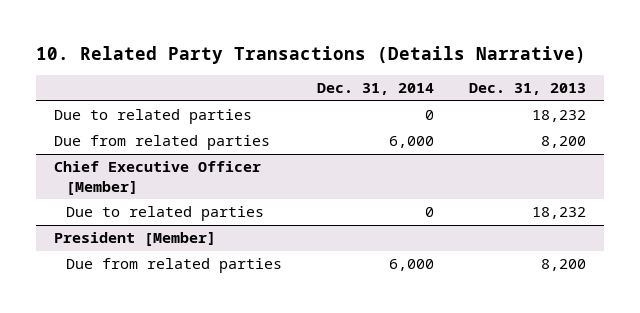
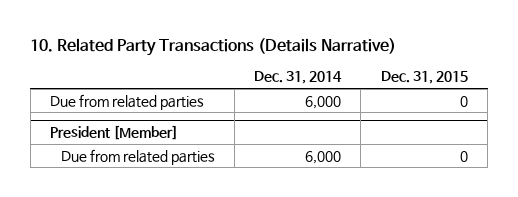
- | Dec. 31, 2014 | Dec. 31, 2013
+ | Dec. 31, 2014 | Dec. 31, 2015
- Due to related parties | 0 | 18,232
- Chief Executive Officer [Member]
- Due to related parties | 0 | 18,232

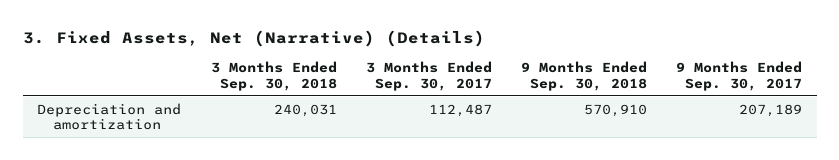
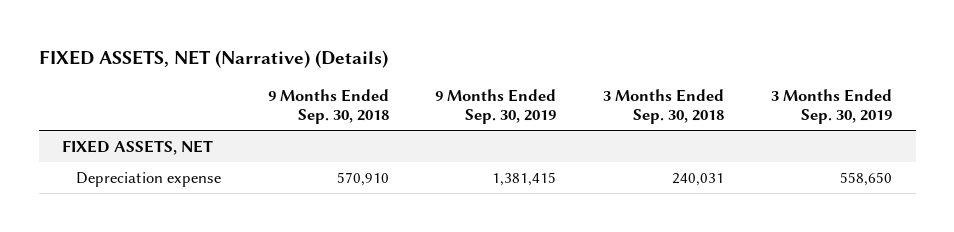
- 3. Fixed Assets, Net (Narrative) (Details)
+ FIXED ASSETS, NET (Narrative) (Details)
- | 3 Months Ended Sep. 30, 2018 | 3 Months Ended Sep. 30, 2017 | 9 Months Ended Sep. 30, 2018 | 9 Months Ended Sep. 30, 2017
+ | 9 Months Ended Sep. 30, 2018 | 9 Months Ended Sep. 30, 2019 | 3 Months Ended Sep. 30, 2018 | 3 Months Ended Sep. 30, 2019
- Depreciation and amortization | 240,031 | 112,487 | 570,910 | 207,189
+ FIXED ASSETS, NET
+ Depreciation expense | 570,910 | 1,381,415 | 240,031 | 558,650

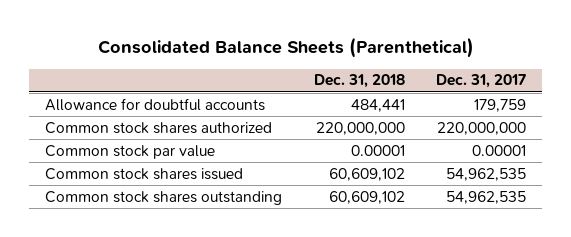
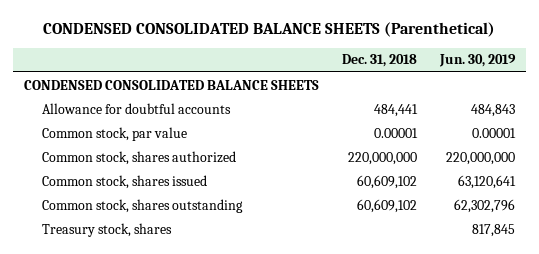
- Consolidated Balance Sheets (Parenthetical)
+ CONDENSED CONSOLIDATED BALANCE SHEETS (Parenthetical)
- | Dec. 31, 2018 | Dec. 31, 2017
+ | Dec. 31, 2018 | Jun. 30, 2019
+ CONDENSED CONSOLIDATED BALANCE SHEETS
- Common stock shares authorized | 220,000,000 | 220,000,000
- Common stock par value | 0.00001 | 0.00001
- Common stock shares issued | 60,609,102 | 54,962,535
- Common stock shares outstanding | 60,609,102 | 54,962,535
+ Common stock, par value | 0.00001 | 0.00001
+ Common stock, shares authorized | 220,000,000 | 220,000,000
+ Common stock, shares issued | 60,609,102 | 63,120,641
+ Common stock, shares outstanding | 60,609,102 | 62,302,796
+ Treasury stock, shares | | 817,845

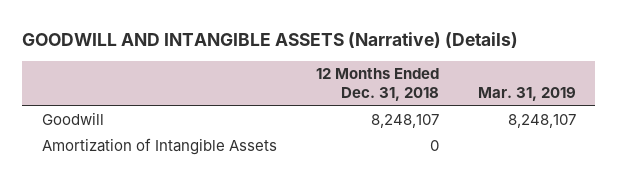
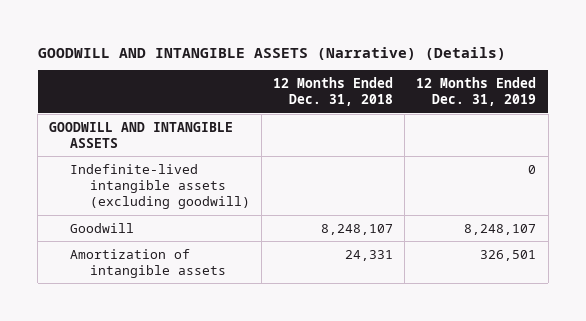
- | 12 Months Ended Dec. 31, 2018 | Mar. 31, 2019
+ | 12 Months Ended Dec. 31, 2018 | 12 Months Ended Dec. 31, 2019
+ GOODWILL AND INTANGIBLE ASSETS
+ Indefinite-lived intangible assets (excluding goodwill) | | 0
- Amortization of Intangible Assets | 0 |
+ Amortization of intangible assets | 24,331 | 326,501

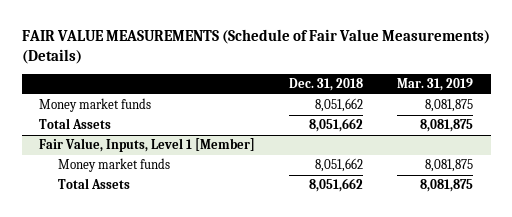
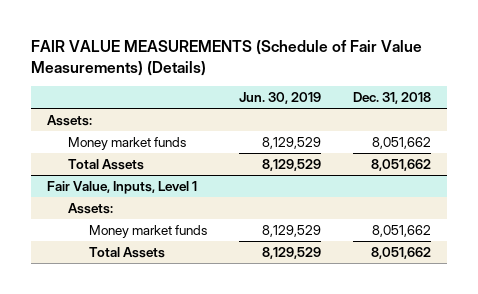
- | Dec. 31, 2018 | Mar. 31, 2019
+ | Jun. 30, 2019 | Dec. 31, 2018
+ Assets:
- Fair Value, Inputs, Level 1 [Member]
+ Fair Value, Inputs, Level 1
+ Assets:

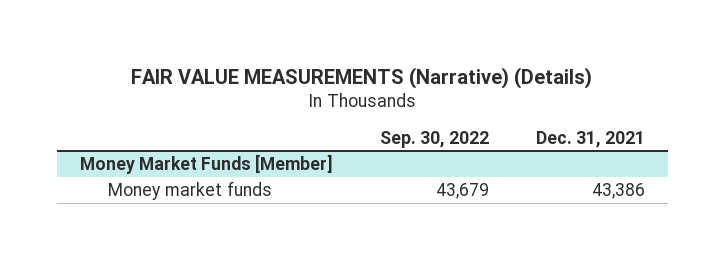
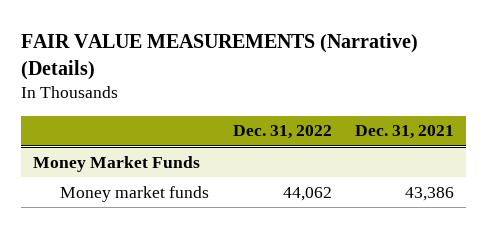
- | Sep. 30, 2022 | Dec. 31, 2021
+ | Dec. 31, 2022 | Dec. 31, 2021
- Money Market Funds [Member]
+ Money Market Funds

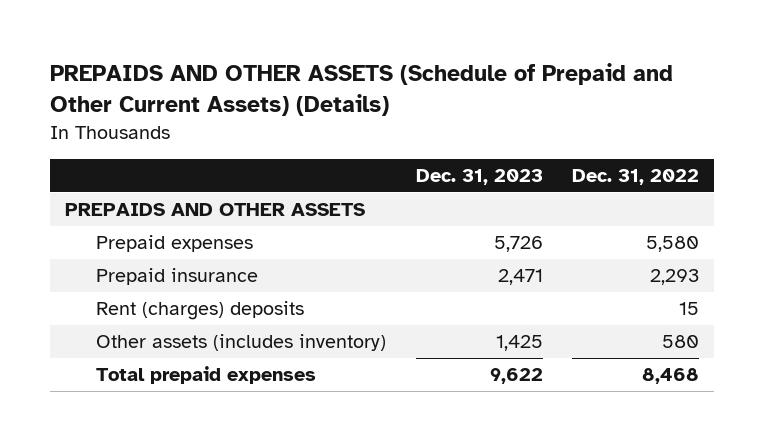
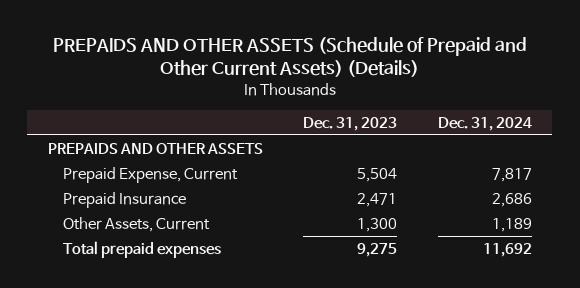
- | Dec. 31, 2023 | Dec. 31, 2022
+ | Dec. 31, 2023 | Dec. 31, 2024
- Prepaid expenses | 5,726 | 5,580
- Prepaid insurance | 2,471 | 2,293
- Rent (charges) deposits | | 15
- Other assets (includes inventory) | 1,425 | 580
- Total prepaid expenses | 9,622 | 8,468
+ Prepaid Expense, Current | 5,504 | 7,817
+ Prepaid Insurance | 2,471 | 2,686
+ Other Assets, Current | 1,300 | 1,189
+ Total prepaid expenses | 9,275 | 11,692

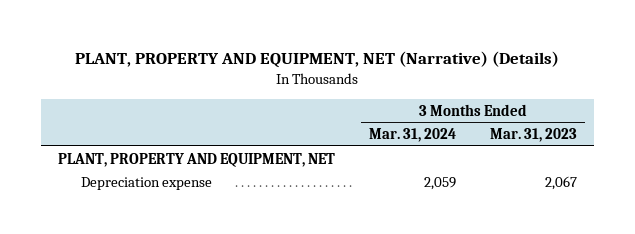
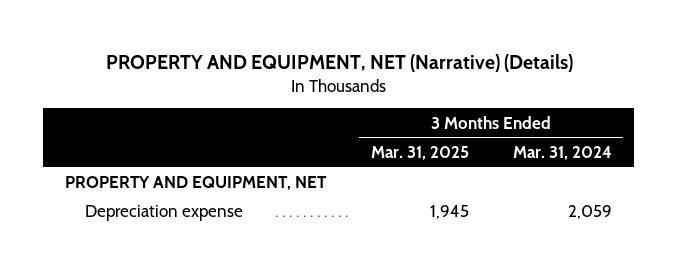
- PLANT, PROPERTY AND EQUIPMENT, NET (Narrative) (Details)
+ PROPERTY AND EQUIPMENT, NET (Narrative) (Details)
- | 3 Months Ended Mar. 31, 2024 | 3 Months Ended Mar. 31, 2023
+ | 3 Months Ended Mar. 31, 2025 | 3 Months Ended Mar. 31, 2024
- PLANT, PROPERTY AND EQUIPMENT, NET
+ PROPERTY AND EQUIPMENT, NET

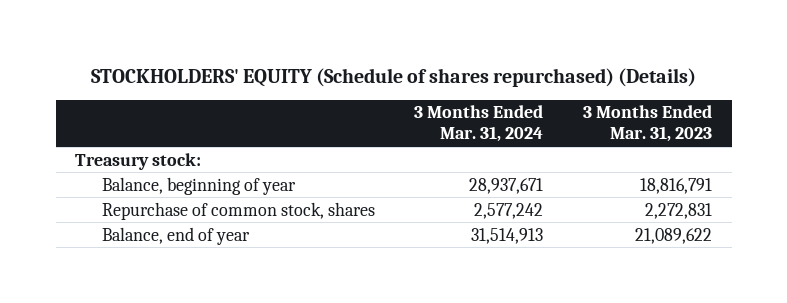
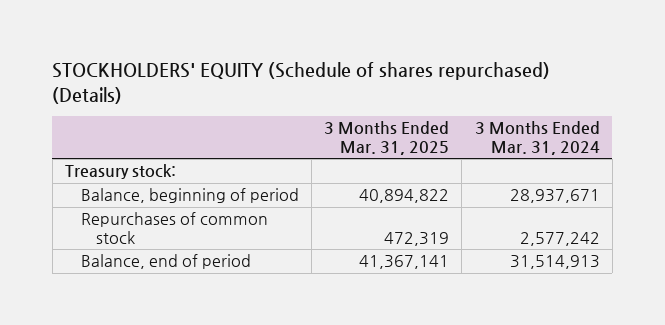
- | 3 Months Ended Mar. 31, 2024 | 3 Months Ended Mar. 31, 2023
+ | 3 Months Ended Mar. 31, 2025 | 3 Months Ended Mar. 31, 2024
- Balance, beginning of year | 28,937,671 | 18,816,791
- Repurchase of common stock, shares | 2,577,242 | 2,272,831
- Balance, end of year | 31,514,913 | 21,089,622
+ Balance, beginning of period | 40,894,822 | 28,937,671
+ Repurchases of common stock | 472,319 | 2,577,242
+ Balance, end of period | 41,367,141 | 31,514,913

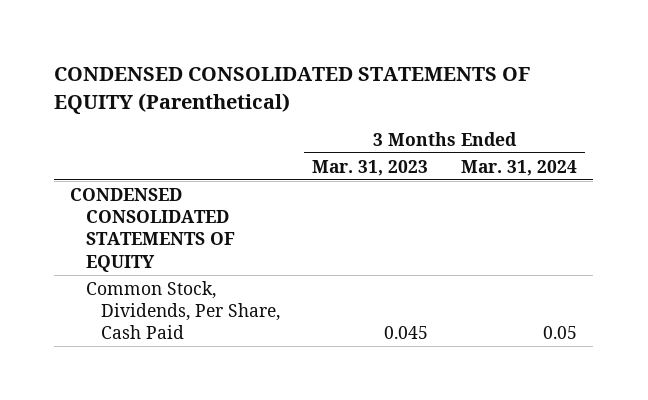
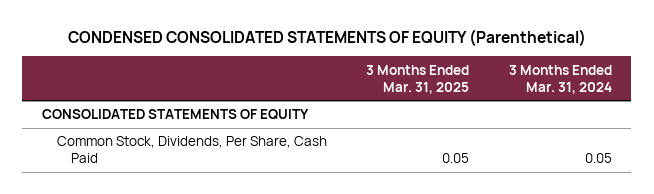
- | 3 Months Ended Mar. 31, 2023 | 3 Months Ended Mar. 31, 2024
+ | 3 Months Ended Mar. 31, 2025 | 3 Months Ended Mar. 31, 2024
- CONDENSED CONSOLIDATED STATEMENTS OF EQUITY
+ CONSOLIDATED STATEMENTS OF EQUITY

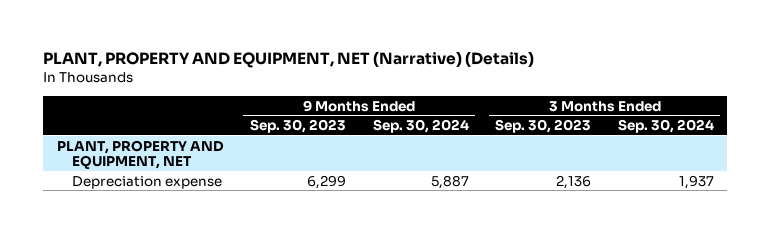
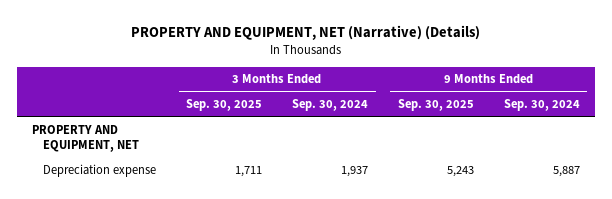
- PLANT, PROPERTY AND EQUIPMENT, NET (Narrative) (Details)
+ PROPERTY AND EQUIPMENT, NET (Narrative) (Details)
- | 9 Months Ended Sep. 30, 2023 | 9 Months Ended Sep. 30, 2024 | 3 Months Ended Sep. 30, 2023 | 3 Months Ended Sep. 30, 2024
+ | 3 Months Ended Sep. 30, 2025 | 3 Months Ended Sep. 30, 2024 | 9 Months Ended Sep. 30, 2025 | 9 Months Ended Sep. 30, 2024
- PLANT, PROPERTY AND EQUIPMENT, NET
+ PROPERTY AND EQUIPMENT, NET

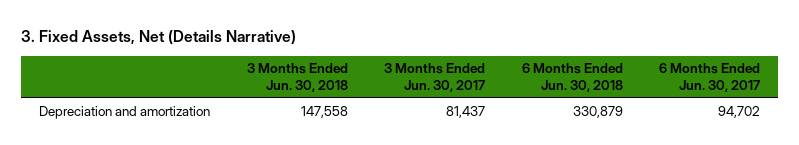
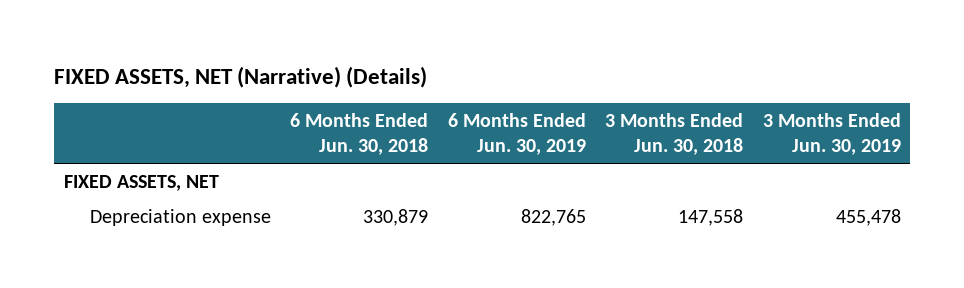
- 3. Fixed Assets, Net (Details Narrative)
+ FIXED ASSETS, NET (Narrative) (Details)
- | 3 Months Ended Jun. 30, 2018 | 3 Months Ended Jun. 30, 2017 | 6 Months Ended Jun. 30, 2018 | 6 Months Ended Jun. 30, 2017
+ | 6 Months Ended Jun. 30, 2018 | 6 Months Ended Jun. 30, 2019 | 3 Months Ended Jun. 30, 2018 | 3 Months Ended Jun. 30, 2019
- Depreciation and amortization | 147,558 | 81,437 | 330,879 | 94,702
+ FIXED ASSETS, NET
+ Depreciation expense | 330,879 | 822,765 | 147,558 | 455,478

